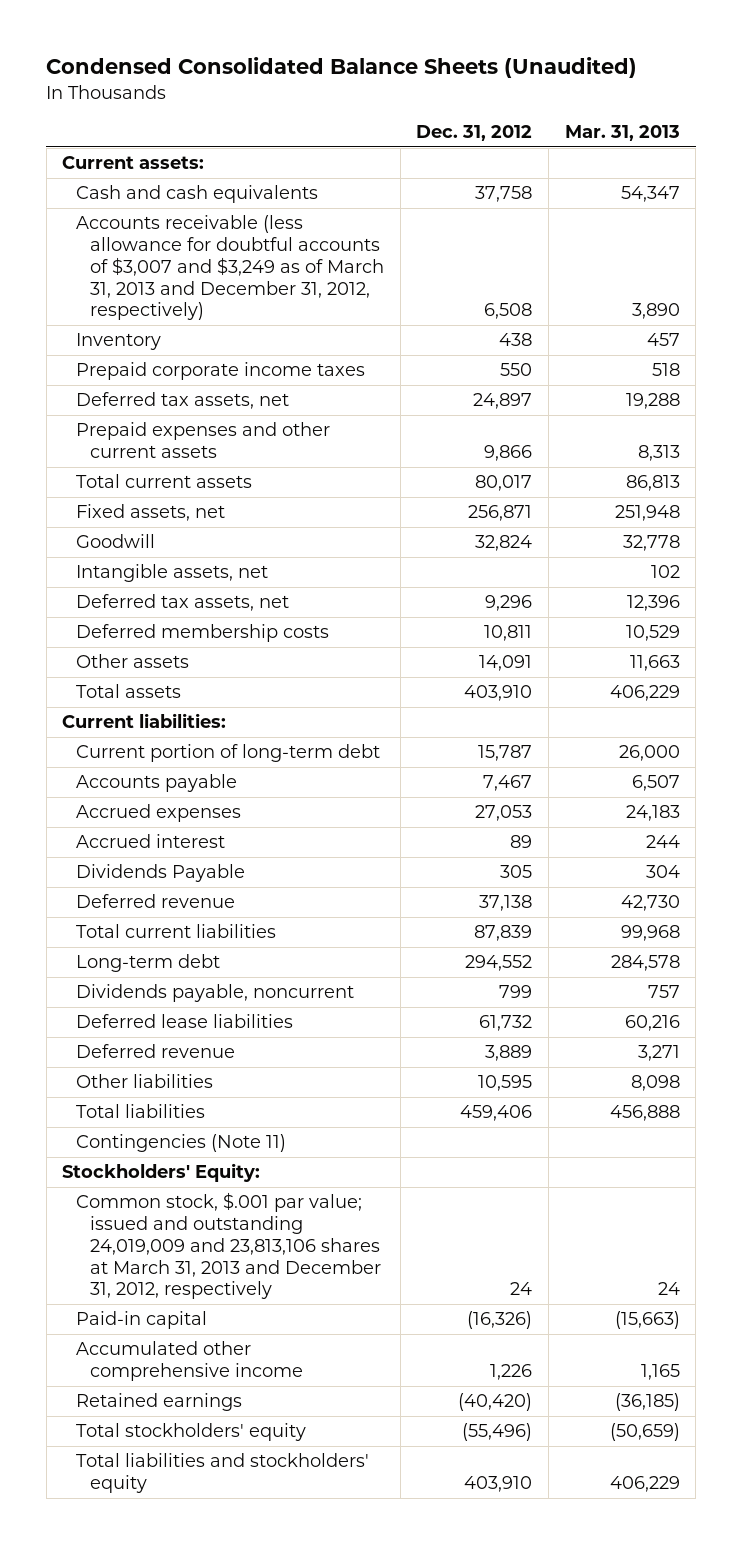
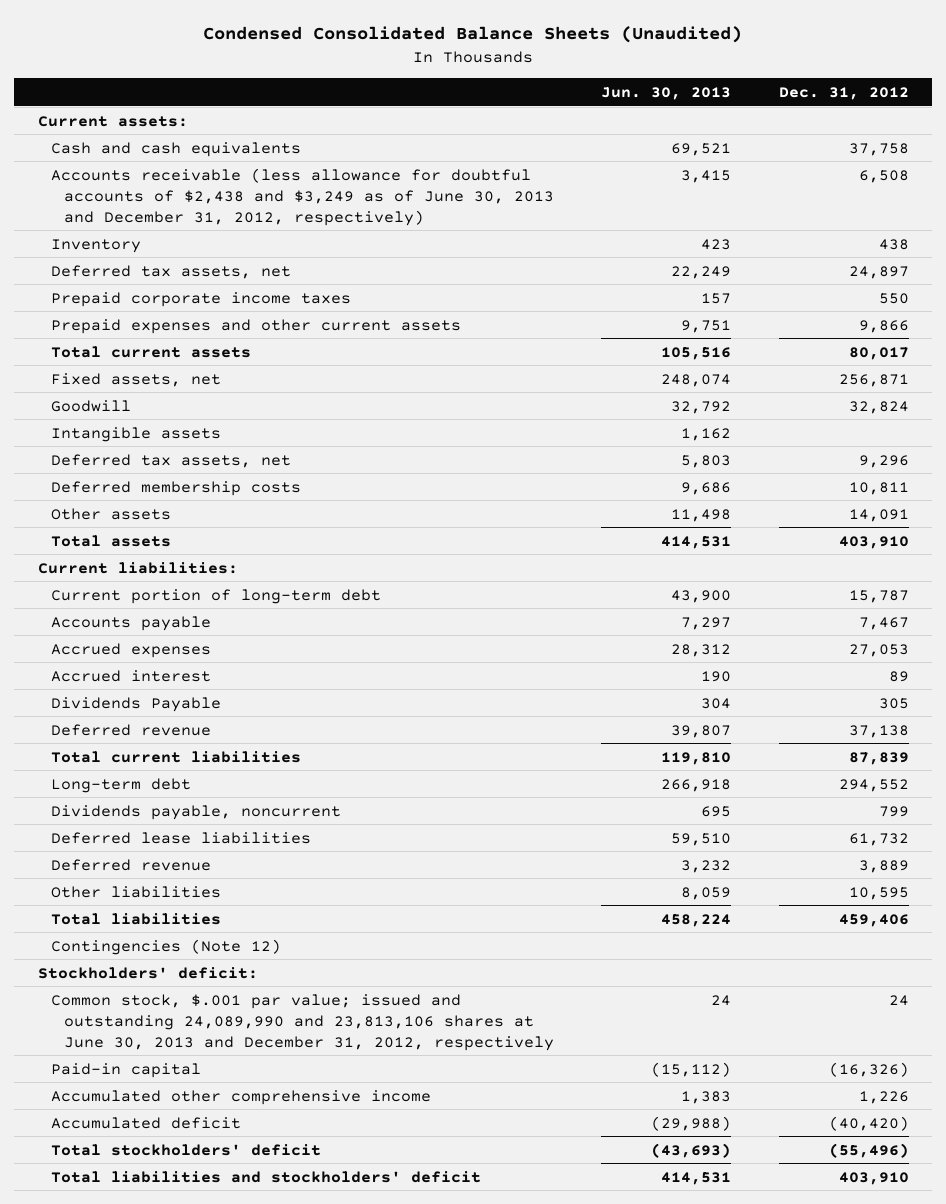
- | Dec. 31, 2012 | Mar. 31, 2013
+ | Jun. 30, 2013 | Dec. 31, 2012
- Accounts receivable (less allowance for doubtful accounts of $3,007 and $3,249 as of March 31, 2013 and December 31, 2012, respectively) | 6,508 | 3,890
+ Accounts receivable (less allowance for doubtful accounts of $2,438 and $3,249 as of June 30, 2013 and December 31, 2012, respectively) | 3,415 | 6,508
moved down: Prepaid corporate income taxes | 157 | 550
- Intangible assets, net | | 102
+ Intangible assets | 1,162 |
- Contingencies (Note 11)
- Stockholders' Equity:
- Common stock, $.001 par value; issued and outstanding 24,019,009 and 23,813,106 shares at March 31, 2013 and December 31, 2012, respectively | 24 | 24
+ Contingencies (Note 12)
+ Stockholders' deficit:
+ Common stock, $.001 par value; issued and outstanding 24,089,990 and 23,813,106 shares at June 30, 2013 and December 31, 2012, respectively | 24 | 24
- Retained earnings | (40,420) | (36,185)
- Total stockholders' equity | (55,496) | (50,659)
- Total liabilities and stockholders' equity | 403,910 | 406,229
+ Accumulated deficit | (29,988) | (40,420)
+ Total stockholders' deficit | (43,693) | (55,496)
+ Total liabilities and stockholders' deficit | 414,531 | 403,910

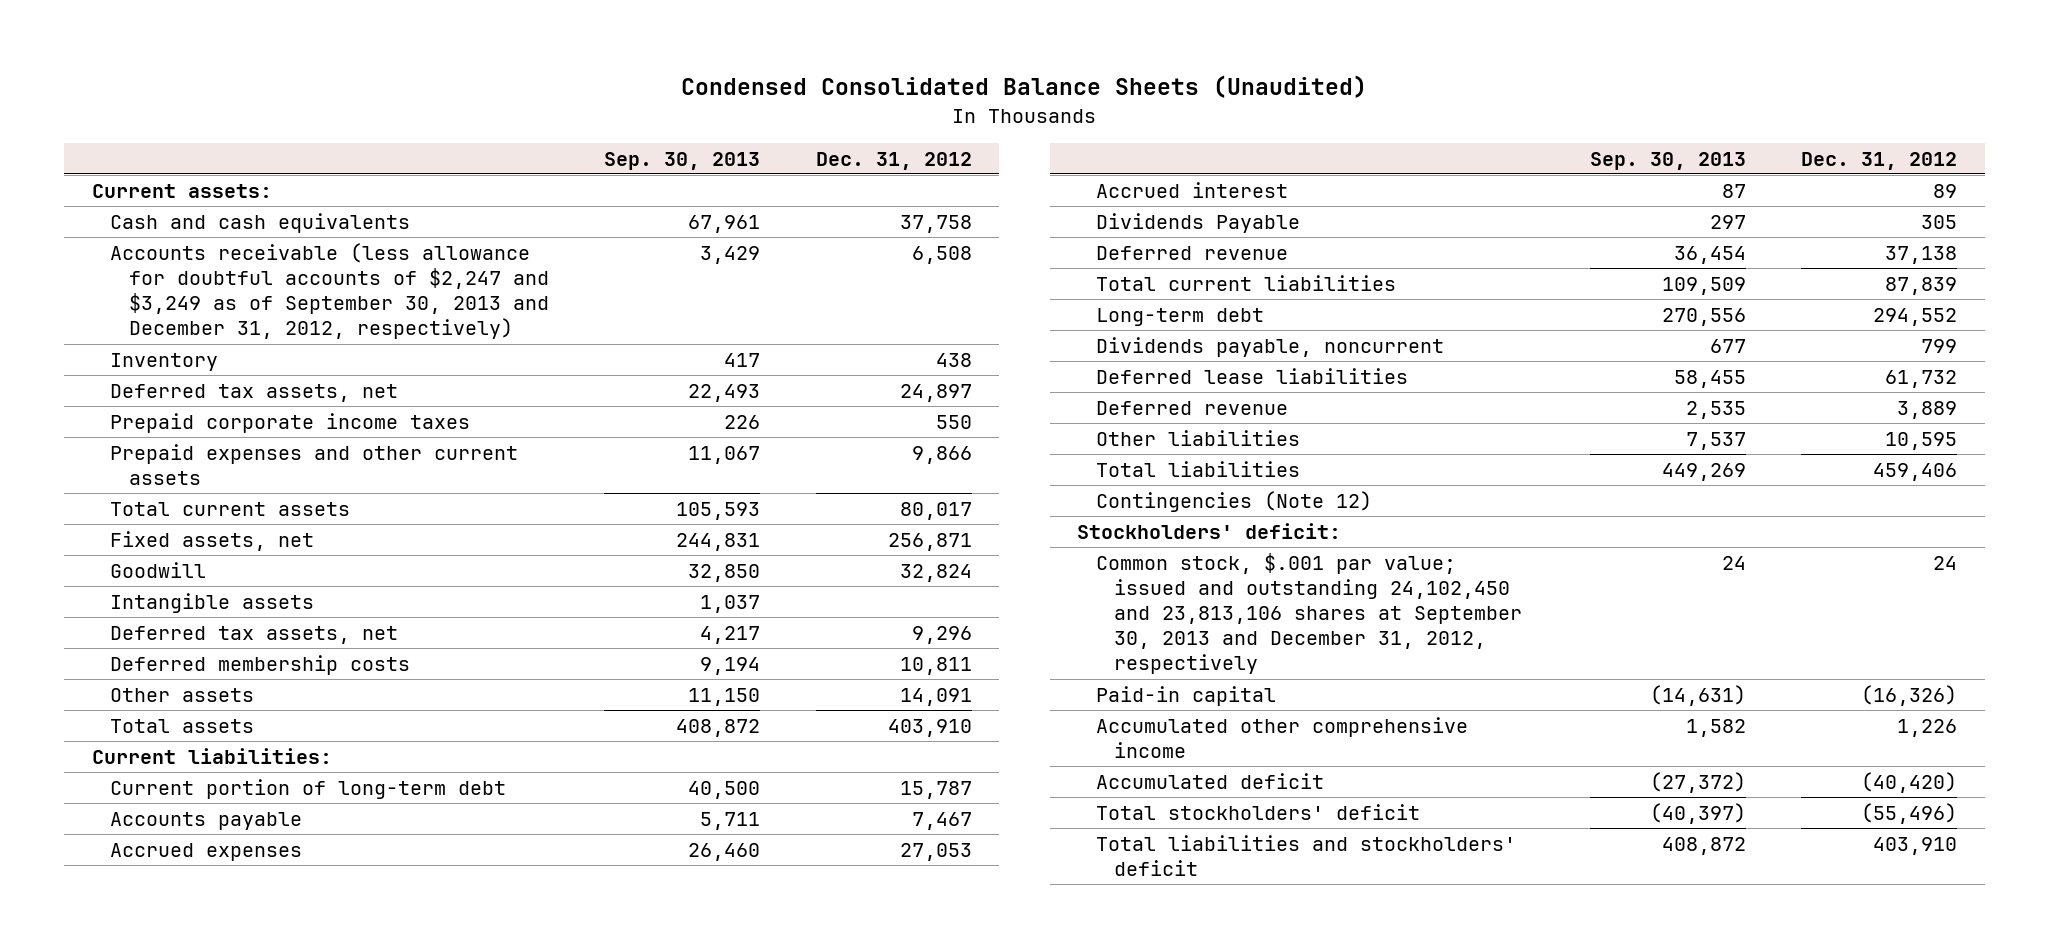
- | Jun. 30, 2013 | Dec. 31, 2012
+ | Sep. 30, 2013 | Dec. 31, 2012
- Accounts receivable (less allowance for doubtful accounts of $2,438 and $3,249 as of June 30, 2013 and December 31, 2012, respectively) | 3,415 | 6,508
+ Accounts receivable (less allowance for doubtful accounts of $2,247 and $3,249 as of September 30, 2013 and December 31, 2012, respectively) | 3,429 | 6,508
- Common stock, $.001 par value; issued and outstanding 24,089,990 and 23,813,106 shares at June 30, 2013 and December 31, 2012, respectively | 24 | 24
+ Common stock, $.001 par value; issued and outstanding 24,102,450 and 23,813,106 shares at September 30, 2013 and December 31, 2012, respectively | 24 | 24

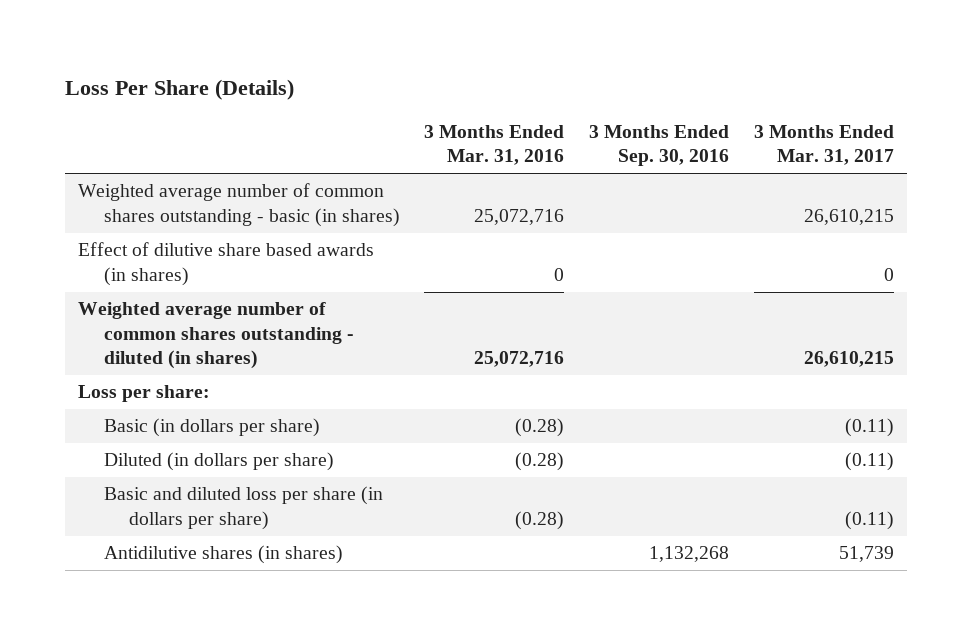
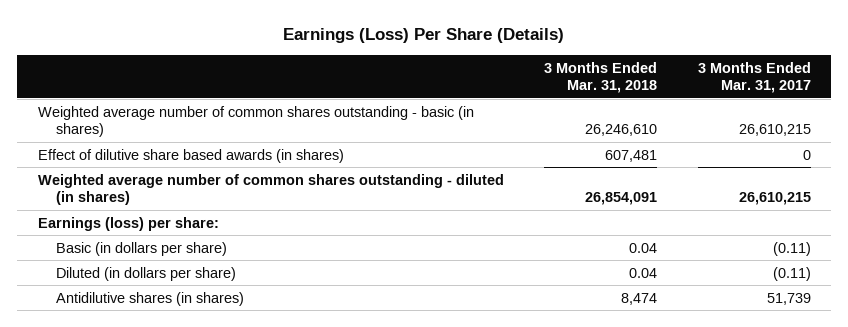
- Loss Per Share (Details)
+ Earnings (Loss) Per Share (Details)
- | 3 Months Ended Mar. 31, 2016 | 3 Months Ended Sep. 30, 2016 | 3 Months Ended Mar. 31, 2017
+ | 3 Months Ended Mar. 31, 2018 | 3 Months Ended Mar. 31, 2017
- Loss per share:
+ Earnings (loss) per share:
- Basic and diluted loss per share (in dollars per share) | (0.28) | | (0.11)

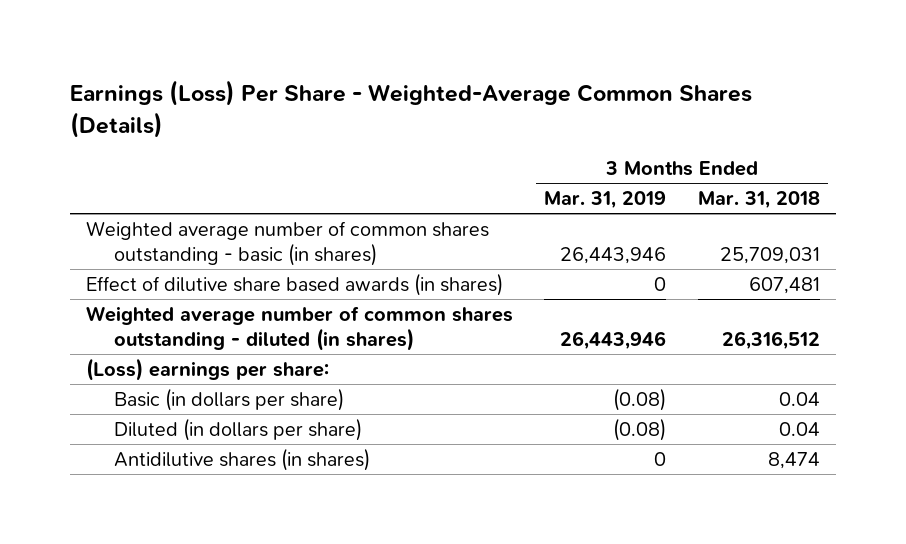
- Earnings (Loss) Per Share (Details)
+ Earnings (Loss) Per Share - Weighted-Average Common Shares (Details)
- | 3 Months Ended Mar. 31, 2018 | 3 Months Ended Mar. 31, 2017
+ | 3 Months Ended Mar. 31, 2019 | 3 Months Ended Mar. 31, 2018
- Weighted average number of common shares outstanding - basic (in shares) | 26,246,610 | 26,610,215
+ Weighted average number of common shares outstanding - basic (in shares) | 26,443,946 | 25,709,031
- Weighted average number of common shares outstanding - diluted (in shares) | 26,854,091 | 26,610,215
- Earnings (loss) per share:
+ Weighted average number of common shares outstanding - diluted (in shares) | 26,443,946 | 26,316,512
+ (Loss) earnings per share:

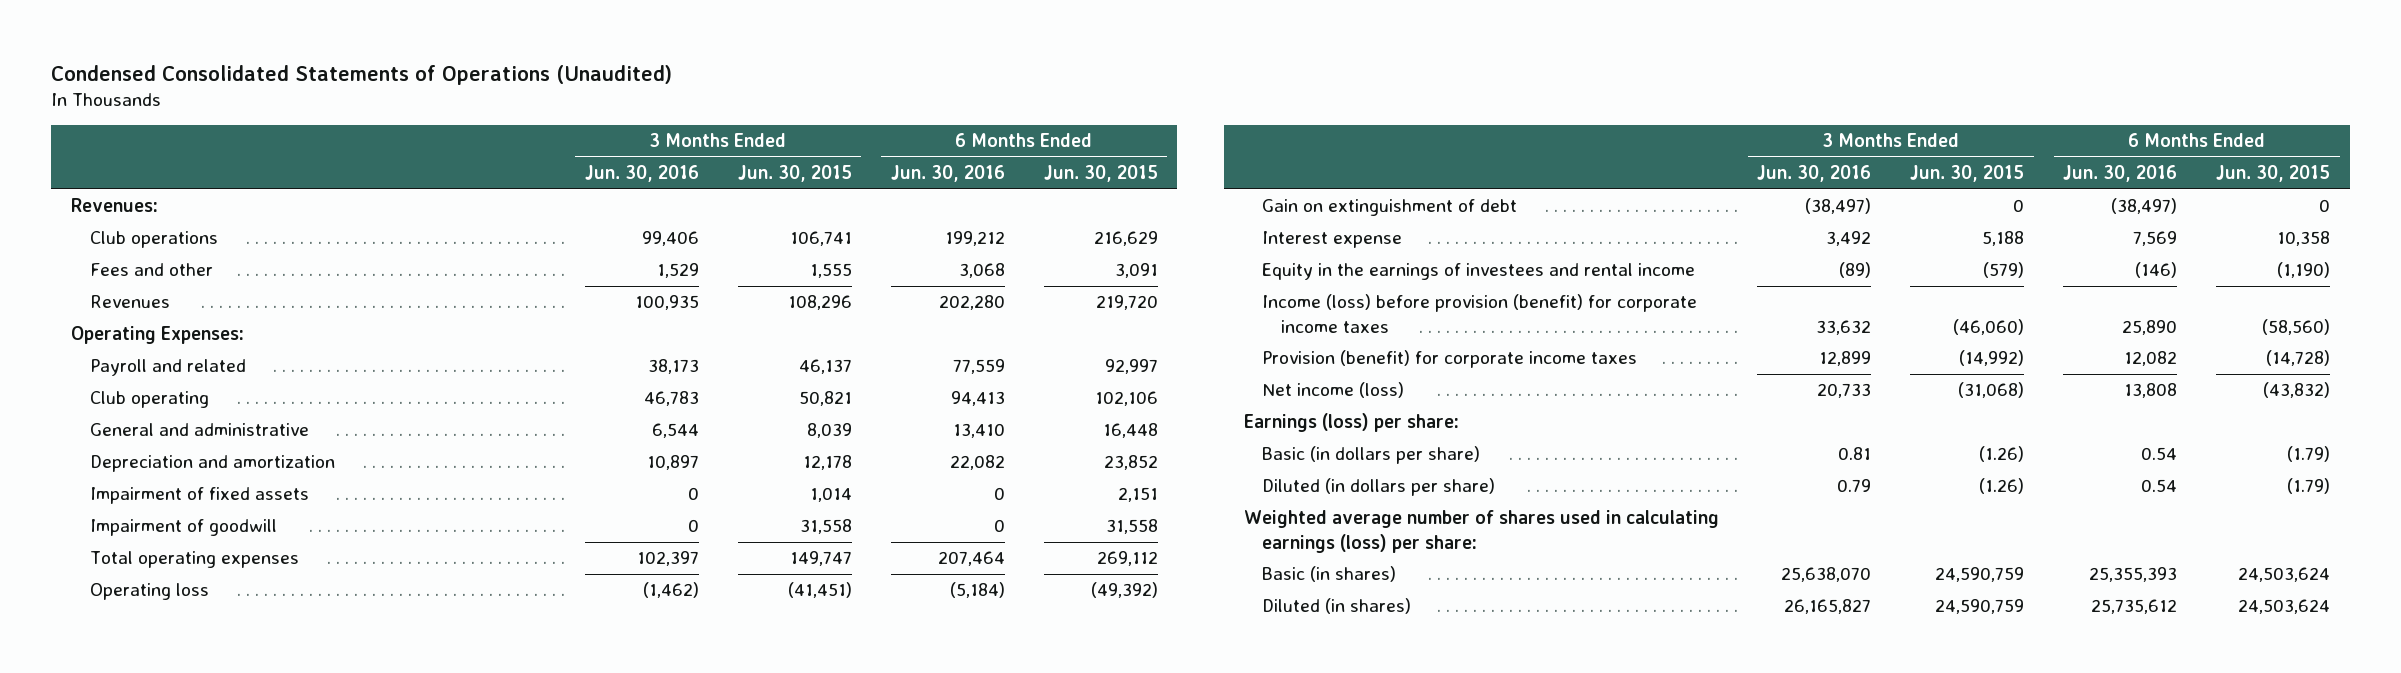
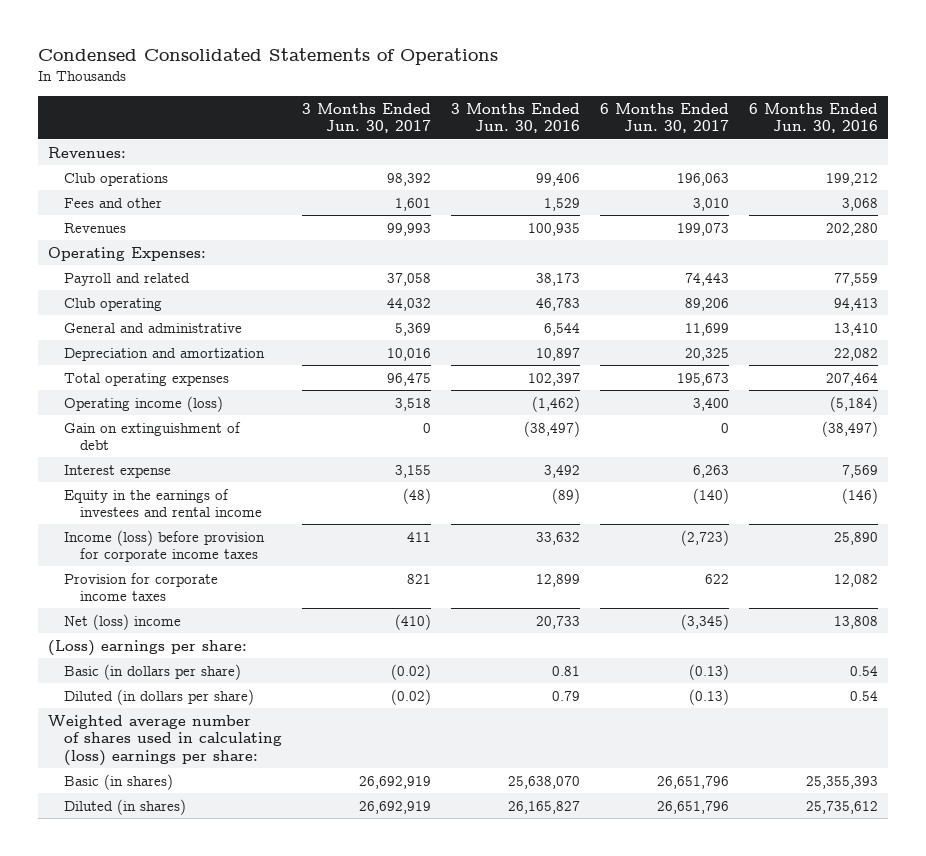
- Condensed Consolidated Statements of Operations (Unaudited)
+ Condensed Consolidated Statements of Operations
- | 3 Months Ended Jun. 30, 2016 | 3 Months Ended Jun. 30, 2015 | 6 Months Ended Jun. 30, 2016 | 6 Months Ended Jun. 30, 2015
+ | 3 Months Ended Jun. 30, 2017 | 3 Months Ended Jun. 30, 2016 | 6 Months Ended Jun. 30, 2017 | 6 Months Ended Jun. 30, 2016
- Impairment of fixed assets | 0 | 1,014 | 0 | 2,151
- Impairment of goodwill | 0 | 31,558 | 0 | 31,558
- Operating loss | (1,462) | (41,451) | (5,184) | (49,392)
+ Operating income (loss) | 3,518 | (1,462) | 3,400 | (5,184)
- Income (loss) before provision (benefit) for corporate income taxes | 33,632 | (46,060) | 25,890 | (58,560)
- Provision (benefit) for corporate income taxes | 12,899 | (14,992) | 12,082 | (14,728)
- Net income (loss) | 20,733 | (31,068) | 13,808 | (43,832)
- Earnings (loss) per share:
+ Income (loss) before provision for corporate income taxes | 411 | 33,632 | (2,723) | 25,890
+ Provision for corporate income taxes | 821 | 12,899 | 622 | 12,082
+ Net (loss) income | (410) | 20,733 | (3,345) | 13,808
+ (Loss) earnings per share:
- Weighted average number of shares used in calculating earnings (loss) per share:
+ Weighted average number of shares used in calculating (loss) earnings per share:

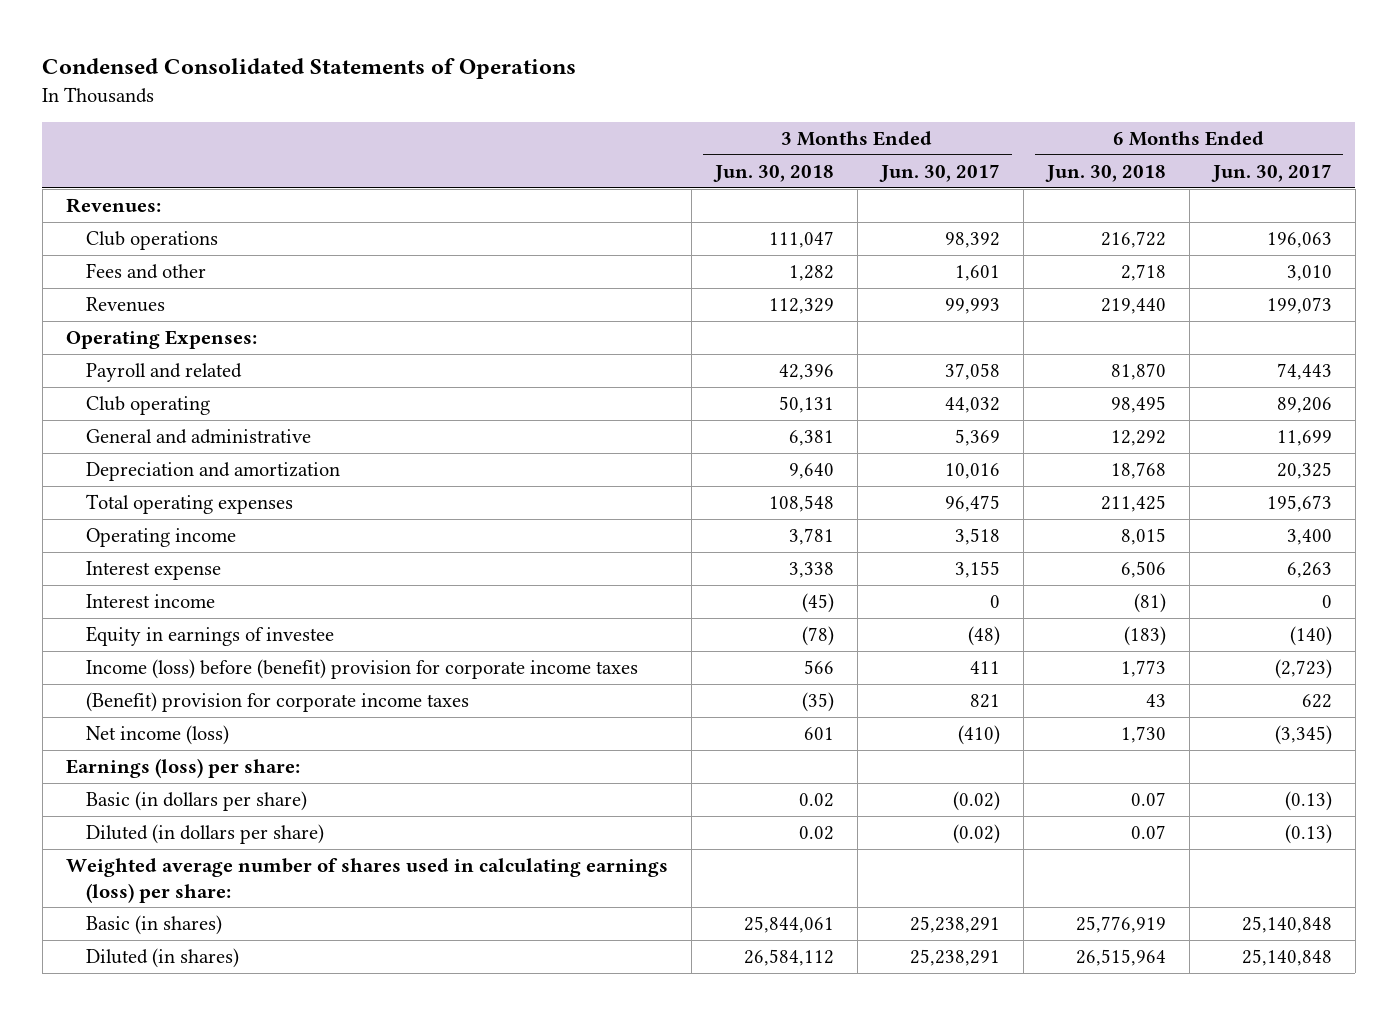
- | 3 Months Ended Jun. 30, 2017 | 3 Months Ended Jun. 30, 2016 | 6 Months Ended Jun. 30, 2017 | 6 Months Ended Jun. 30, 2016
+ | 3 Months Ended Jun. 30, 2018 | 3 Months Ended Jun. 30, 2017 | 6 Months Ended Jun. 30, 2018 | 6 Months Ended Jun. 30, 2017
- Operating income (loss) | 3,518 | (1,462) | 3,400 | (5,184)
- Gain on extinguishment of debt | 0 | (38,497) | 0 | (38,497)
+ Operating income | 3,781 | 3,518 | 8,015 | 3,400
- Equity in the earnings of investees and rental income | (48) | (89) | (140) | (146)
- Income (loss) before provision for corporate income taxes | 411 | 33,632 | (2,723) | 25,890
- Provision for corporate income taxes | 821 | 12,899 | 622 | 12,082
- Net (loss) income | (410) | 20,733 | (3,345) | 13,808
- (Loss) earnings per share:
+ Interest income | (45) | 0 | (81) | 0
+ Equity in earnings of investee | (78) | (48) | (183) | (140)
+ Income (loss) before (benefit) provision for corporate income taxes | 566 | 411 | 1,773 | (2,723)
+ (Benefit) provision for corporate income taxes | (35) | 821 | 43 | 622
+ Net income (loss) | 601 | (410) | 1,730 | (3,345)
+ Earnings (loss) per share:
- Weighted average number of shares used in calculating (loss) earnings per share:
- Basic (in shares) | 26,692,919 | 25,638,070 | 26,651,796 | 25,355,393
- Diluted (in shares) | 26,692,919 | 26,165,827 | 26,651,796 | 25,735,612
+ Weighted average number of shares used in calculating earnings (loss) per share:
+ Basic (in shares) | 25,844,061 | 25,238,291 | 25,776,919 | 25,140,848
+ Diluted (in shares) | 26,584,112 | 25,238,291 | 26,515,964 | 25,140,848

